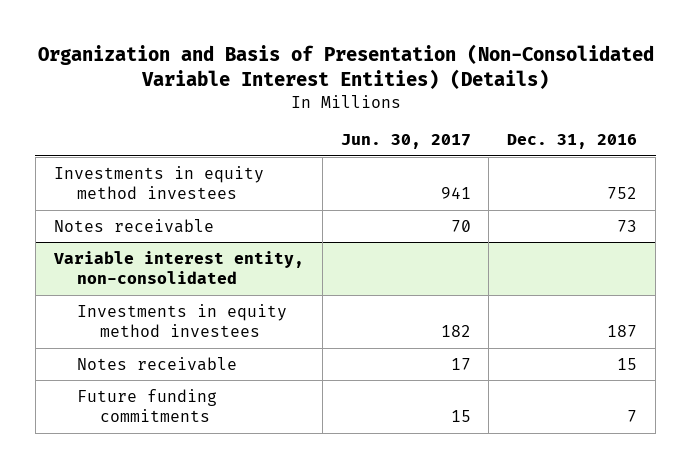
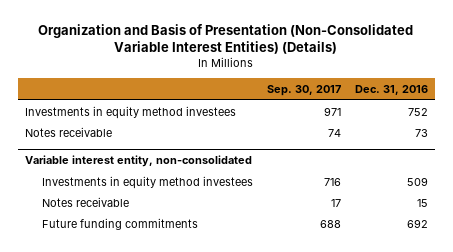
- | Jun. 30, 2017 | Dec. 31, 2016
+ | Sep. 30, 2017 | Dec. 31, 2016
@ Variable interest entity, non-consolidated
- Investments in equity method investees | 182 | 187
+ Investments in equity method investees | 716 | 509
- Future funding commitments | 15 | 7
+ Future funding commitments | 688 | 692

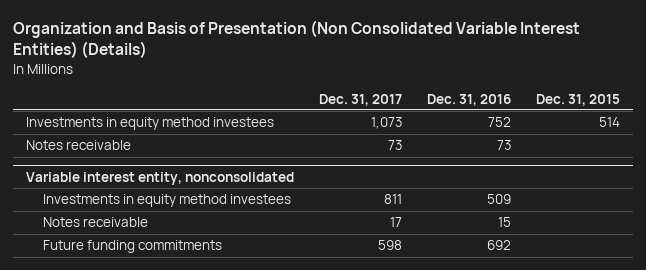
- Organization and Basis of Presentation (Non-Consolidated Variable Interest Entities) (Details)
+ Organization and Basis of Presentation (Non Consolidated Variable Interest Entities) (Details)
- | Sep. 30, 2017 | Dec. 31, 2016
+ | Dec. 31, 2017 | Dec. 31, 2016 | Dec. 31, 2015
- Variable interest entity, non-consolidated
+ Variable interest entity, nonconsolidated

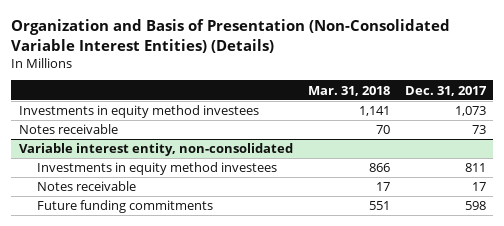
- Organization and Basis of Presentation (Non Consolidated Variable Interest Entities) (Details)
+ Organization and Basis of Presentation (Non-Consolidated Variable Interest Entities) (Details)
- | Dec. 31, 2017 | Dec. 31, 2016 | Dec. 31, 2015
+ | Mar. 31, 2018 | Dec. 31, 2017
- Variable interest entity, nonconsolidated
+ Variable interest entity, non-consolidated

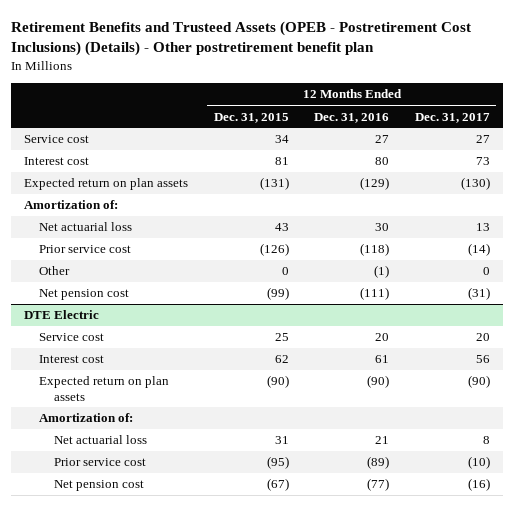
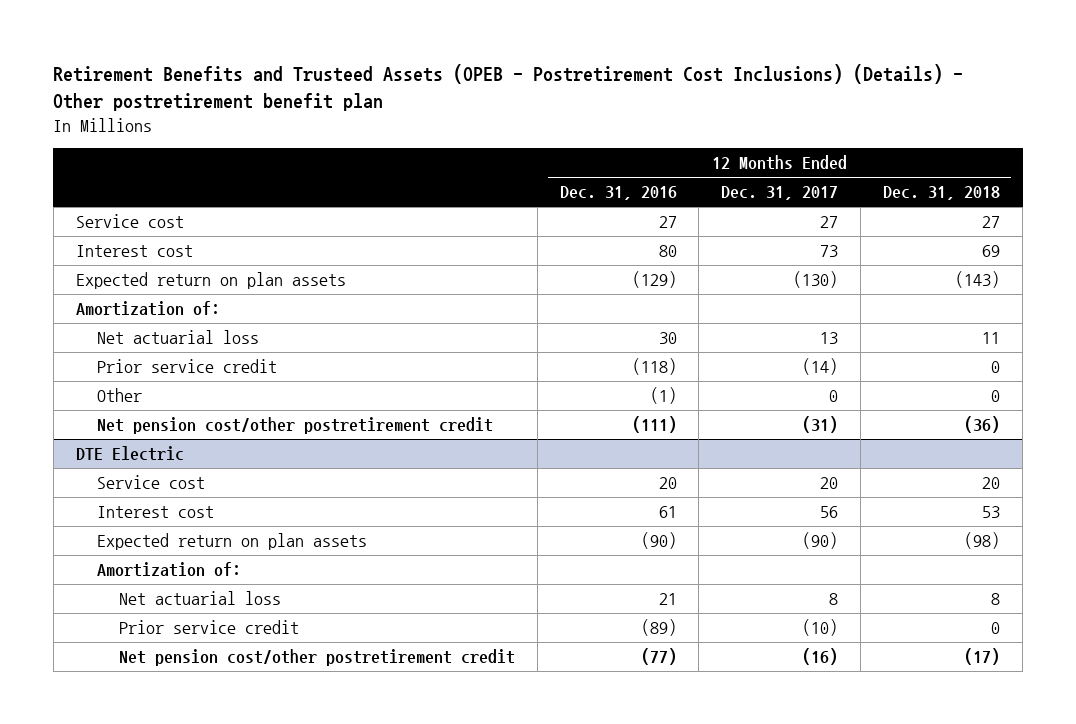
- | 12 Months Ended Dec. 31, 2015 | 12 Months Ended Dec. 31, 2016 | 12 Months Ended Dec. 31, 2017
+ | 12 Months Ended Dec. 31, 2016 | 12 Months Ended Dec. 31, 2017 | 12 Months Ended Dec. 31, 2018
- Prior service cost | (126) | (118) | (14)
+ Prior service credit | (118) | (14) | 0
- Net pension cost | (99) | (111) | (31)
+ Net pension cost/other postretirement credit | (111) | (31) | (36)
@ DTE Electric
- Prior service cost | (95) | (89) | (10)
- Net pension cost | (67) | (77) | (16)
+ Prior service credit | (89) | (10) | 0
+ Net pension cost/other postretirement credit | (77) | (16) | (17)

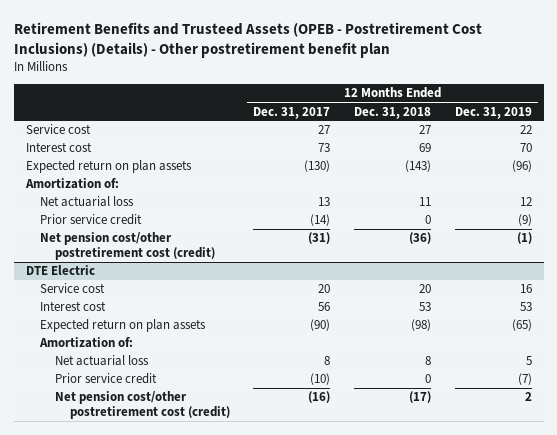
- | 12 Months Ended Dec. 31, 2016 | 12 Months Ended Dec. 31, 2017 | 12 Months Ended Dec. 31, 2018
+ | 12 Months Ended Dec. 31, 2017 | 12 Months Ended Dec. 31, 2018 | 12 Months Ended Dec. 31, 2019
- Other | (1) | 0 | 0
- Net pension cost/other postretirement credit | (111) | (31) | (36)
+ Net pension cost/other postretirement cost (credit) | (31) | (36) | (1)
@ DTE Electric
- Net pension cost/other postretirement credit | (77) | (16) | (17)
+ Net pension cost/other postretirement cost (credit) | (16) | (17) | 2

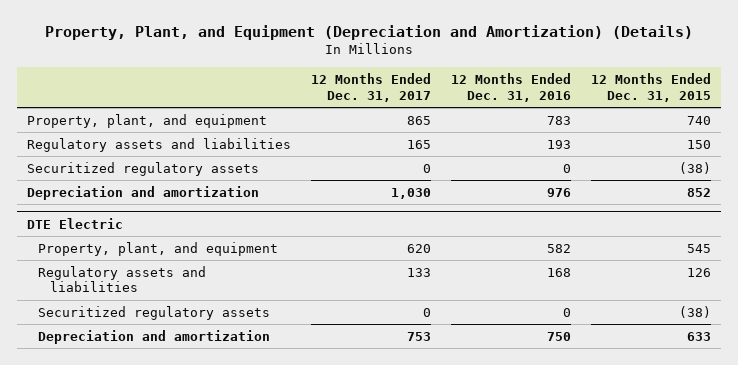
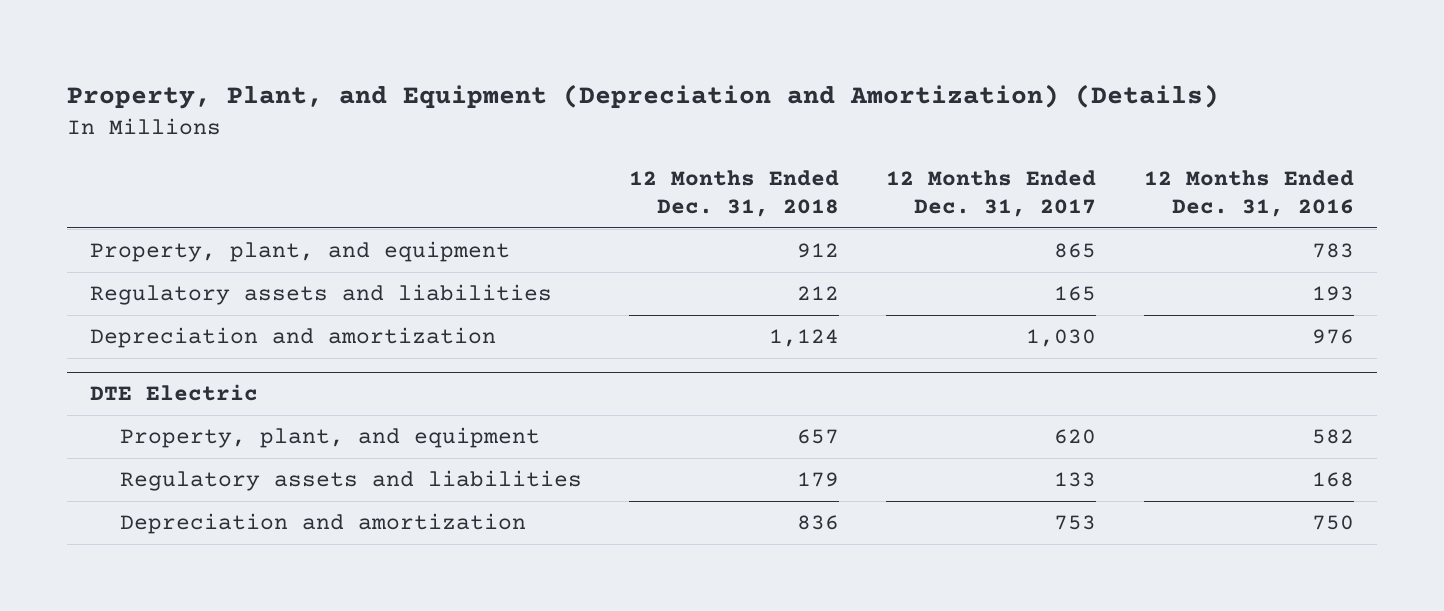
- | 12 Months Ended Dec. 31, 2017 | 12 Months Ended Dec. 31, 2016 | 12 Months Ended Dec. 31, 2015
+ | 12 Months Ended Dec. 31, 2018 | 12 Months Ended Dec. 31, 2017 | 12 Months Ended Dec. 31, 2016
- Securitized regulatory assets | 0 | 0 | (38)
@ DTE Electric
- Securitized regulatory assets | 0 | 0 | (38)

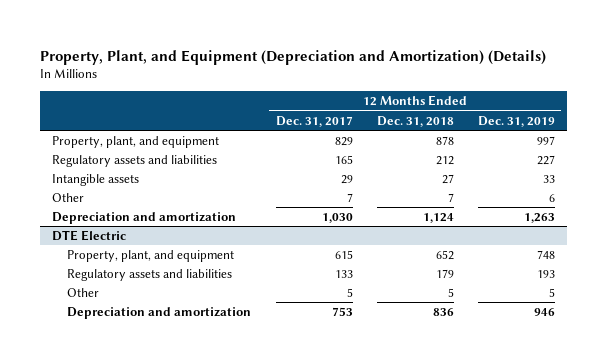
- | 12 Months Ended Dec. 31, 2018 | 12 Months Ended Dec. 31, 2017 | 12 Months Ended Dec. 31, 2016
+ | 12 Months Ended Dec. 31, 2017 | 12 Months Ended Dec. 31, 2018 | 12 Months Ended Dec. 31, 2019
- Property, plant, and equipment | 912 | 865 | 783
+ Property, plant, and equipment | 829 | 878 | 997
+ Intangible assets | 29 | 27 | 33
+ Other | 7 | 7 | 6
@ DTE Electric
- Property, plant, and equipment | 657 | 620 | 582
+ Property, plant, and equipment | 615 | 652 | 748
+ Other | 5 | 5 | 5

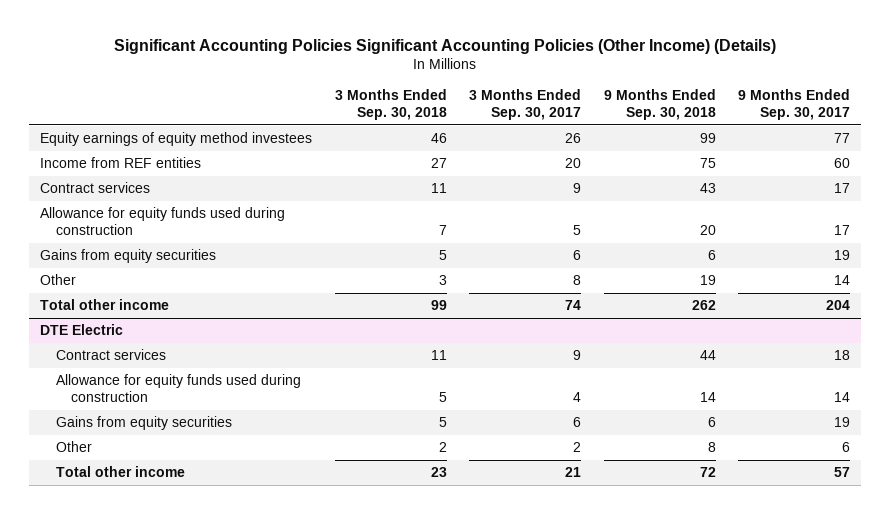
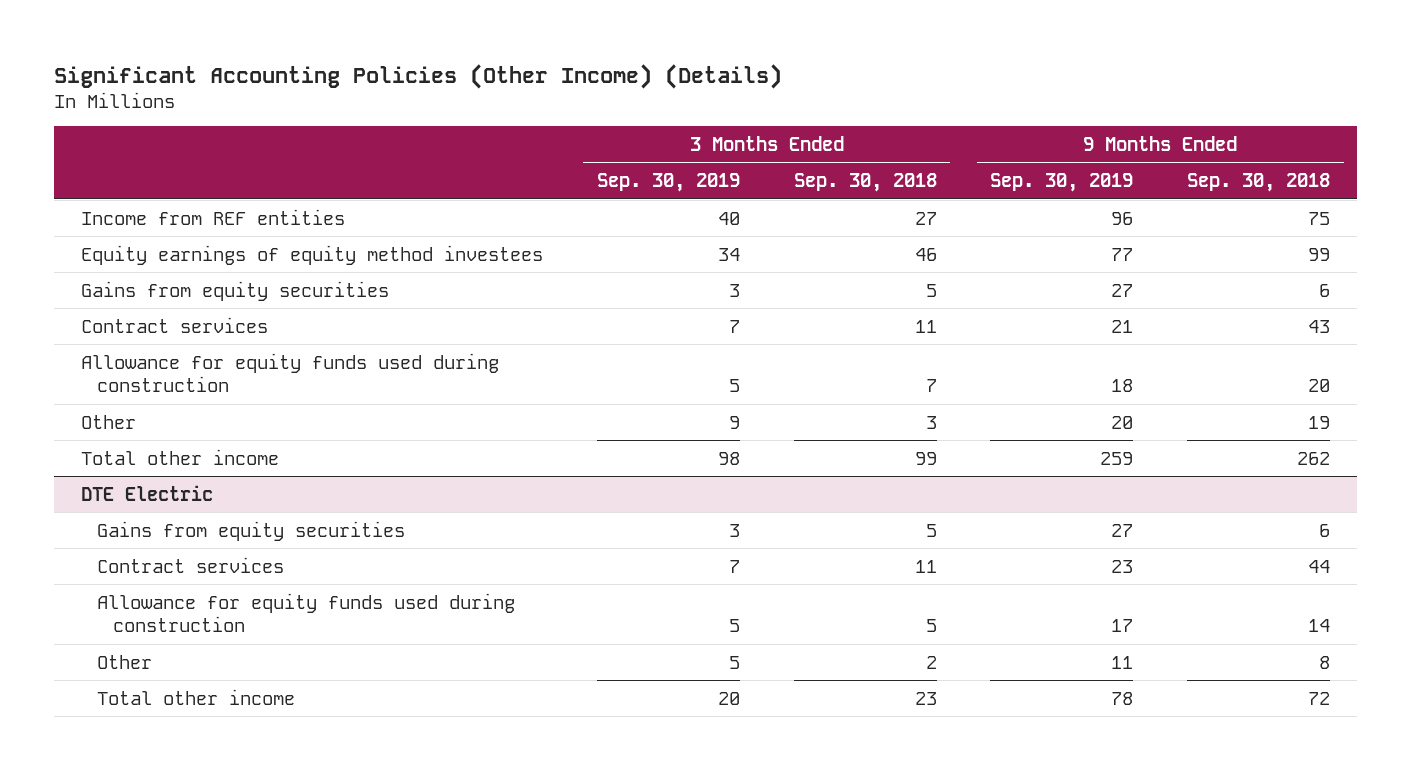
- Significant Accounting Policies Significant Accounting Policies (Other Income) (Details)
+ Significant Accounting Policies (Other Income) (Details)
- | 3 Months Ended Sep. 30, 2018 | 3 Months Ended Sep. 30, 2017 | 9 Months Ended Sep. 30, 2018 | 9 Months Ended Sep. 30, 2017
+ | 3 Months Ended Sep. 30, 2019 | 3 Months Ended Sep. 30, 2018 | 9 Months Ended Sep. 30, 2019 | 9 Months Ended Sep. 30, 2018
moved down: Equity earnings of equity method investees | 34 | 46 | 77 | 99
moved up: Gains from equity securities | 3 | 5 | 27 | 6
@ DTE Electric
moved up: Gains from equity securities | 3 | 5 | 27 | 6

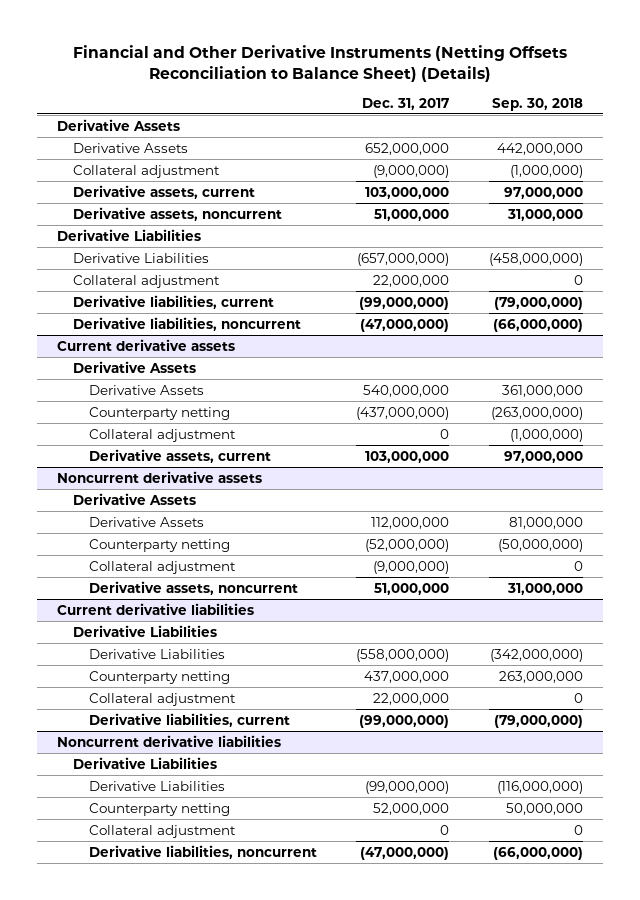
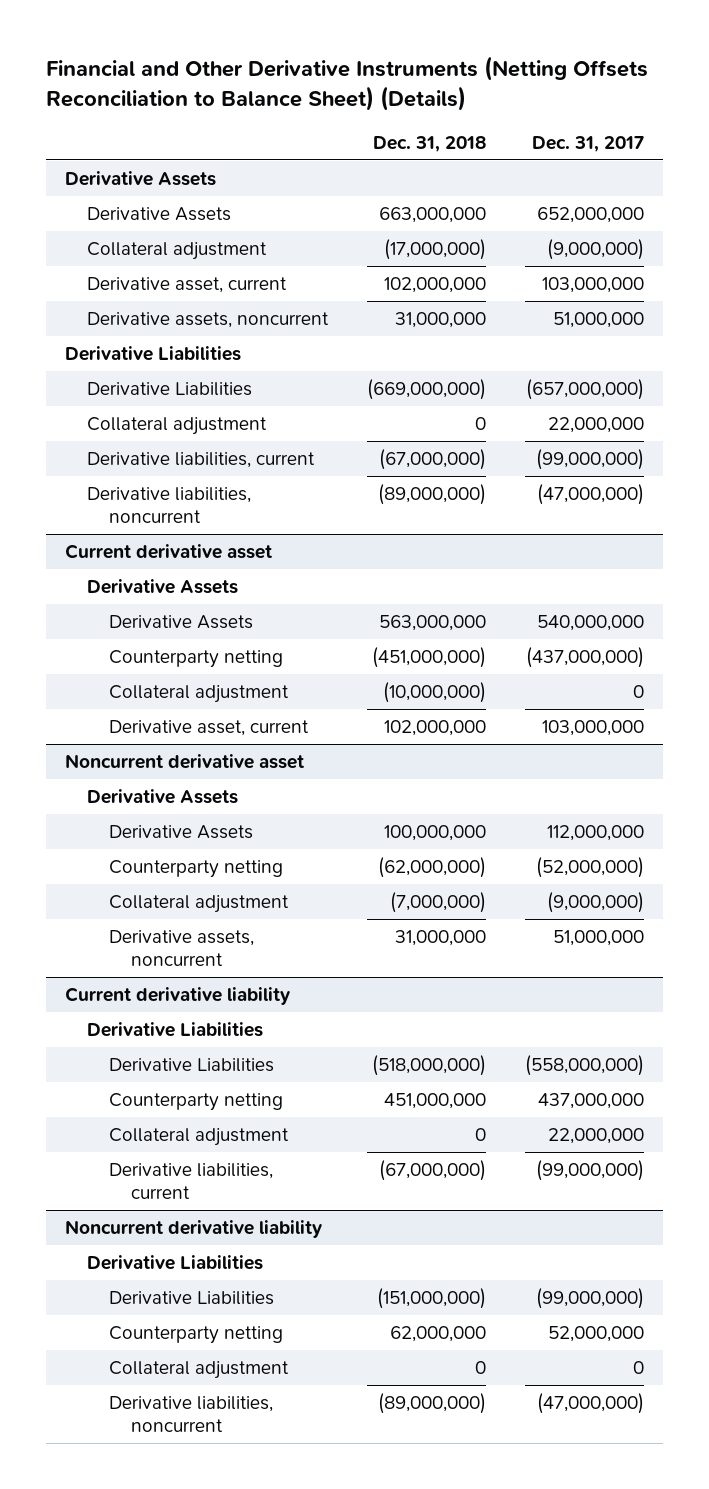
- | Dec. 31, 2017 | Sep. 30, 2018
+ | Dec. 31, 2018 | Dec. 31, 2017
- Derivative assets, current | 103,000,000 | 97,000,000
+ Derivative asset, current | 102,000,000 | 103,000,000
- Current derivative assets
+ Current derivative asset
- Derivative assets, current | 103,000,000 | 97,000,000
- Noncurrent derivative assets
+ Derivative asset, current | 102,000,000 | 103,000,000
+ Noncurrent derivative asset
- Current derivative liabilities
+ Current derivative liability
- Noncurrent derivative liabilities
+ Noncurrent derivative liability

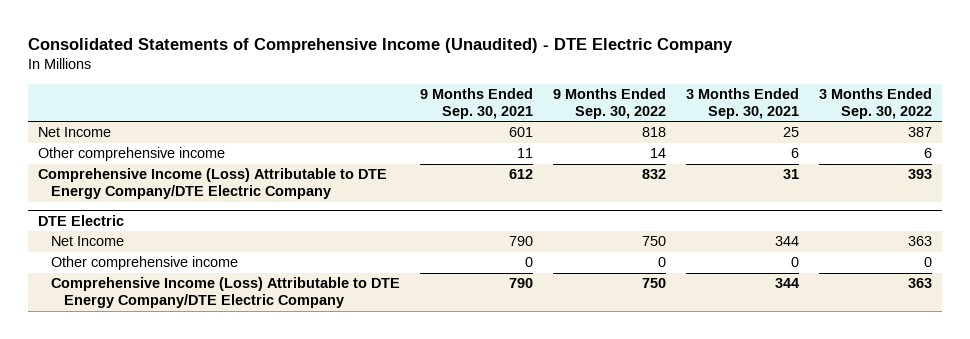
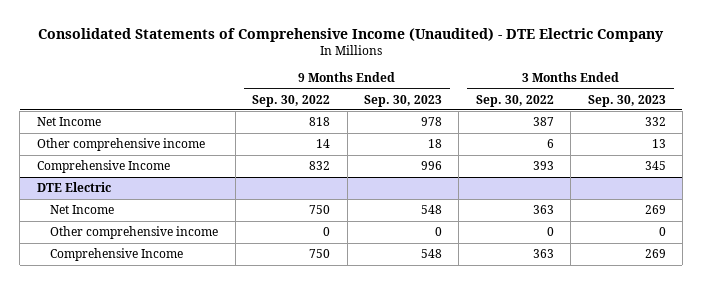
- | 9 Months Ended Sep. 30, 2021 | 9 Months Ended Sep. 30, 2022 | 3 Months Ended Sep. 30, 2021 | 3 Months Ended Sep. 30, 2022
+ | 9 Months Ended Sep. 30, 2022 | 9 Months Ended Sep. 30, 2023 | 3 Months Ended Sep. 30, 2022 | 3 Months Ended Sep. 30, 2023
- Comprehensive Income (Loss) Attributable to DTE Energy Company/DTE Electric Company | 612 | 832 | 31 | 393
+ Comprehensive Income | 832 | 996 | 393 | 345
@ DTE Electric
- Comprehensive Income (Loss) Attributable to DTE Energy Company/DTE Electric Company | 790 | 750 | 344 | 363
+ Comprehensive Income | 750 | 548 | 363 | 269

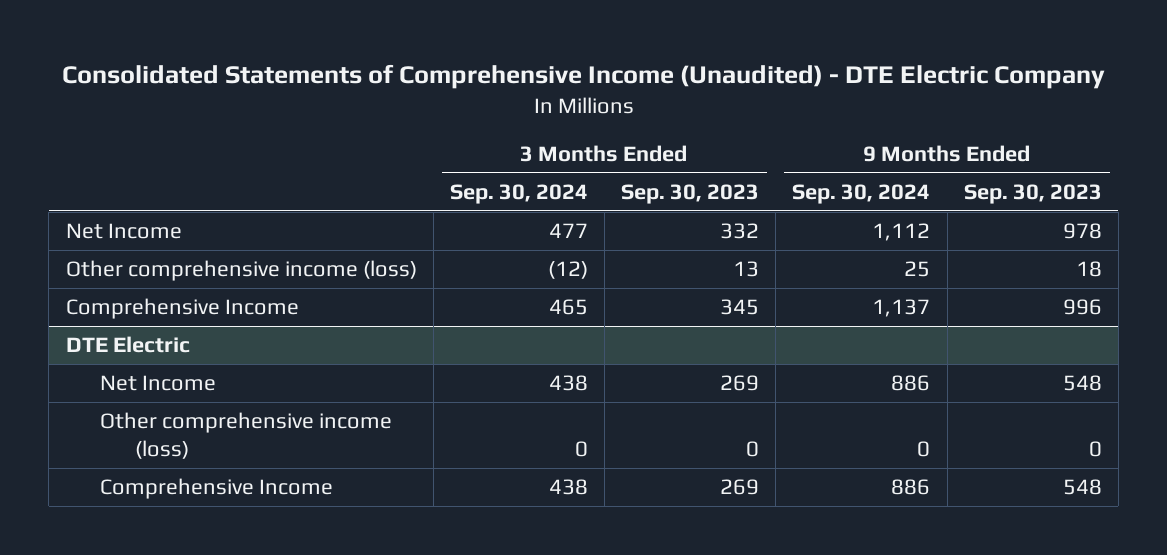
- | 9 Months Ended Sep. 30, 2022 | 9 Months Ended Sep. 30, 2023 | 3 Months Ended Sep. 30, 2022 | 3 Months Ended Sep. 30, 2023
+ | 3 Months Ended Sep. 30, 2024 | 3 Months Ended Sep. 30, 2023 | 9 Months Ended Sep. 30, 2024 | 9 Months Ended Sep. 30, 2023
- Other comprehensive income | 14 | 18 | 6 | 13
+ Other comprehensive income (loss) | (12) | 13 | 25 | 18
@ DTE Electric
- Other comprehensive income | 0 | 0 | 0 | 0
+ Other comprehensive income (loss) | 0 | 0 | 0 | 0

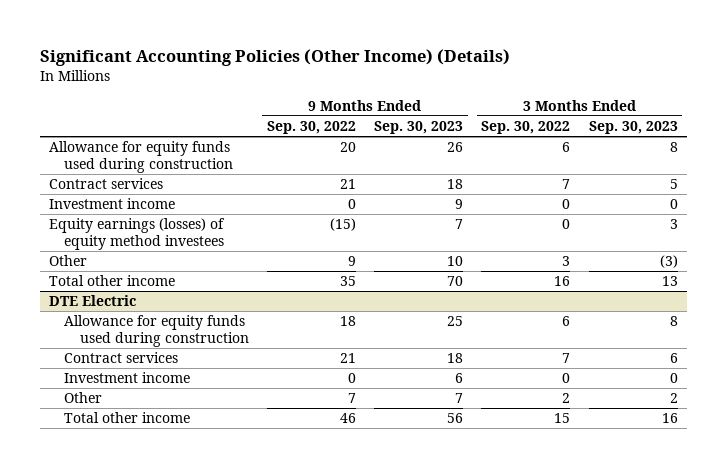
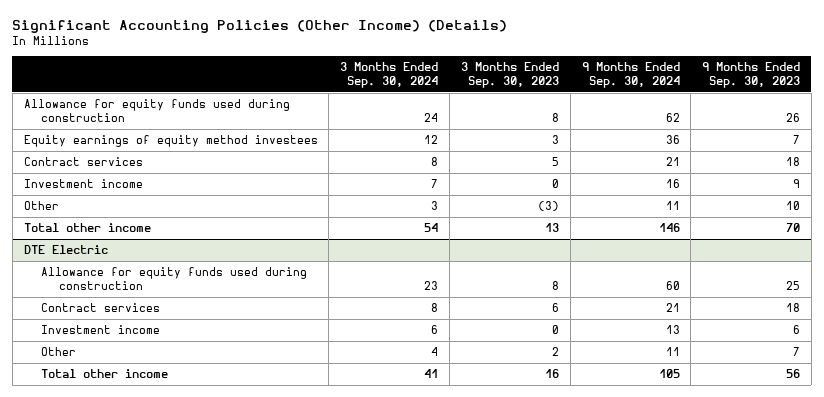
- | 9 Months Ended Sep. 30, 2022 | 9 Months Ended Sep. 30, 2023 | 3 Months Ended Sep. 30, 2022 | 3 Months Ended Sep. 30, 2023
+ | 3 Months Ended Sep. 30, 2024 | 3 Months Ended Sep. 30, 2023 | 9 Months Ended Sep. 30, 2024 | 9 Months Ended Sep. 30, 2023
+ Equity earnings of equity method investees | 12 | 3 | 36 | 7
- Equity earnings (losses) of equity method investees | (15) | 7 | 0 | 3

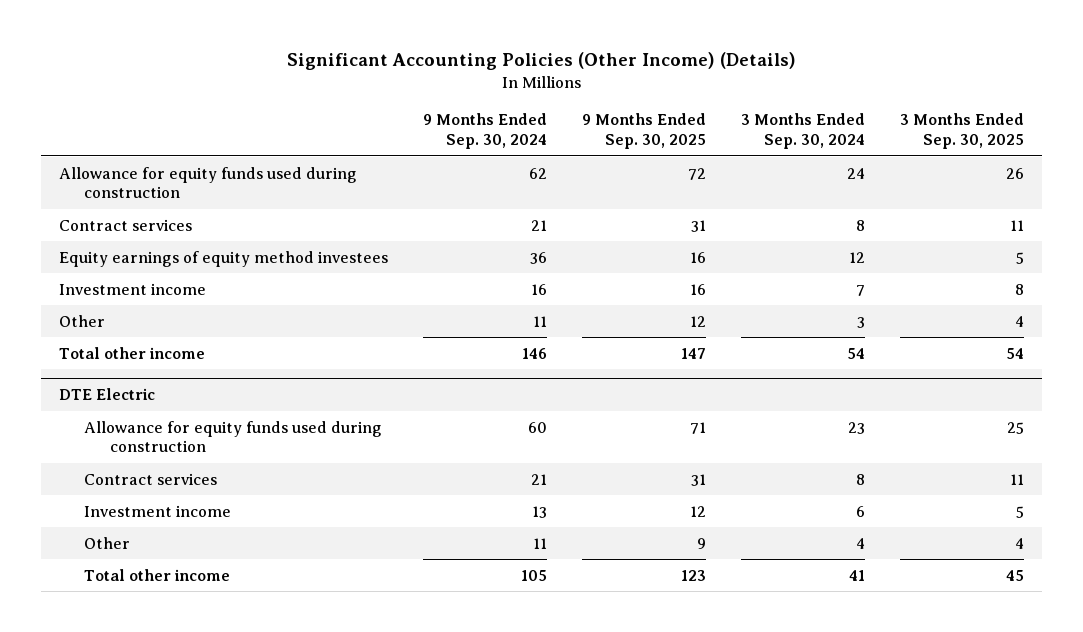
- | 3 Months Ended Sep. 30, 2024 | 3 Months Ended Sep. 30, 2023 | 9 Months Ended Sep. 30, 2024 | 9 Months Ended Sep. 30, 2023
+ | 9 Months Ended Sep. 30, 2024 | 9 Months Ended Sep. 30, 2025 | 3 Months Ended Sep. 30, 2024 | 3 Months Ended Sep. 30, 2025
moved down: Equity earnings of equity method investees | 36 | 16 | 12 | 5

